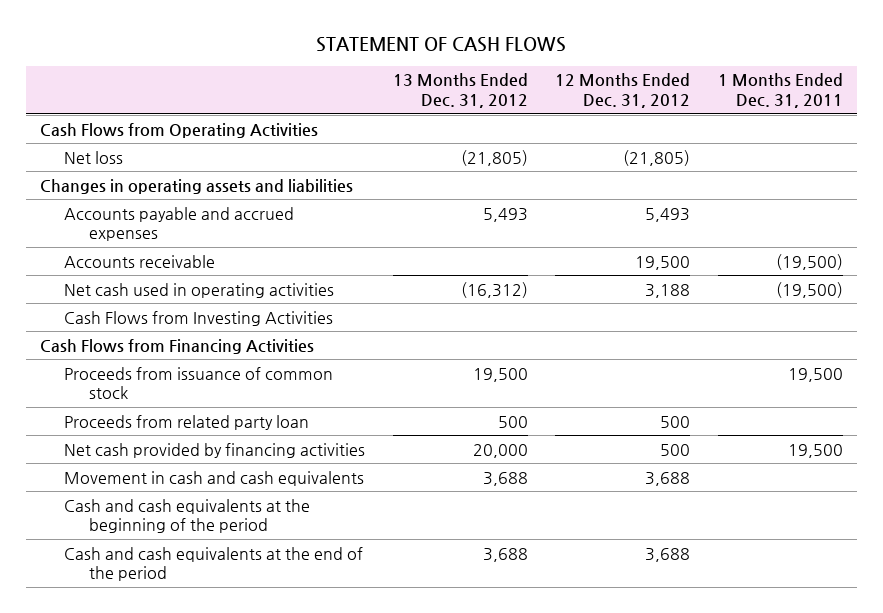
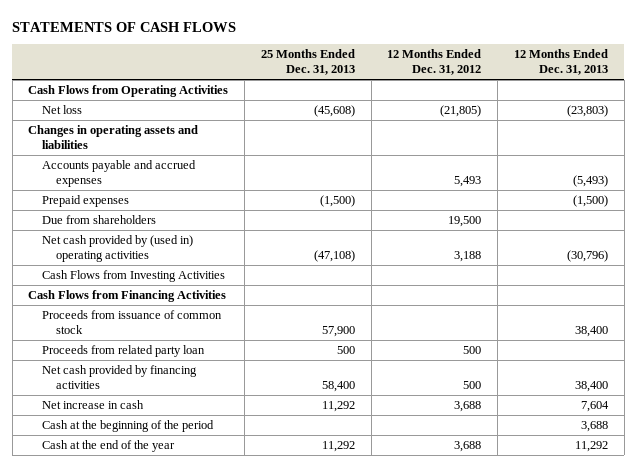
- STATEMENT OF CASH FLOWS
+ STATEMENTS OF CASH FLOWS
- | 13 Months Ended Dec. 31, 2012 | 12 Months Ended Dec. 31, 2012 | 1 Months Ended Dec. 31, 2011
+ | 25 Months Ended Dec. 31, 2013 | 12 Months Ended Dec. 31, 2012 | 12 Months Ended Dec. 31, 2013
- Accounts receivable | | 19,500 | (19,500)
- Net cash used in operating activities | (16,312) | 3,188 | (19,500)
+ Prepaid expenses | (1,500) | | (1,500)
+ Due from shareholders | | 19,500 |
+ Net cash provided by (used in) operating activities | (47,108) | 3,188 | (30,796)
- Movement in cash and cash equivalents | 3,688 | 3,688 |
- Cash and cash equivalents at the beginning of the period
- Cash and cash equivalents at the end of the period | 3,688 | 3,688 |
+ Net increase in cash | 11,292 | 3,688 | 7,604
+ Cash at the beginning of the period | | | 3,688
+ Cash at the end of the year | 11,292 | 3,688 | 11,292

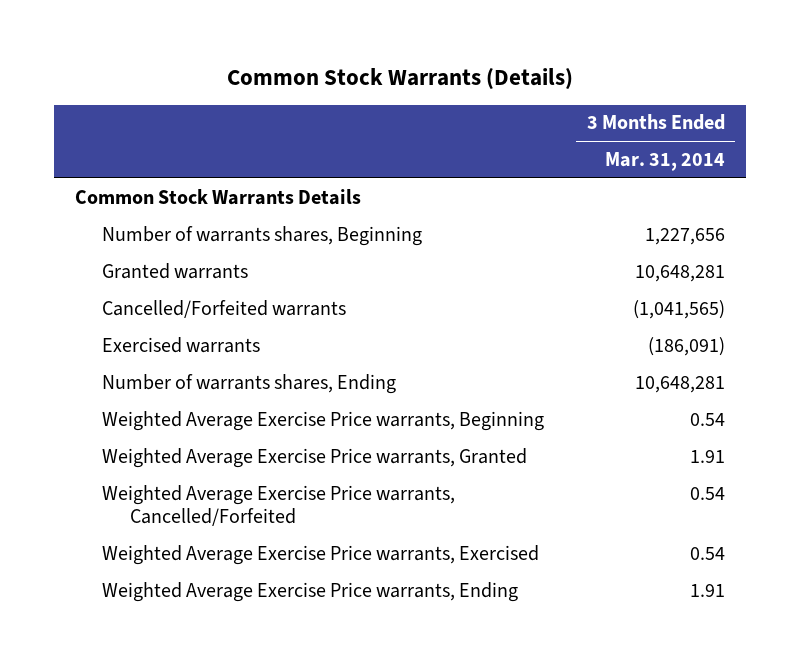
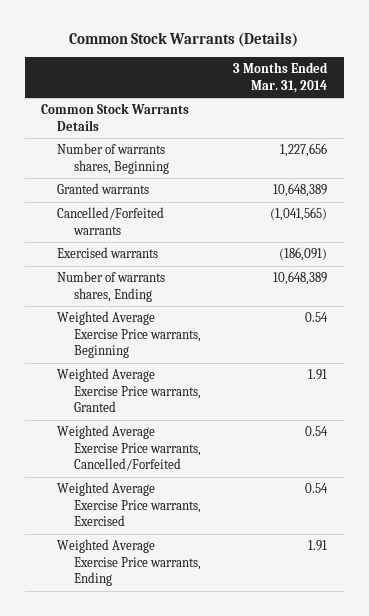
- Granted warrants | 10,648,281
+ Granted warrants | 10,648,389
- Number of warrants shares, Ending | 10,648,281
+ Number of warrants shares, Ending | 10,648,389

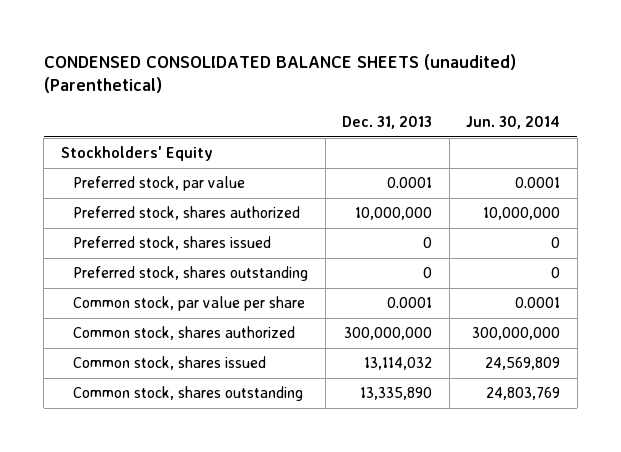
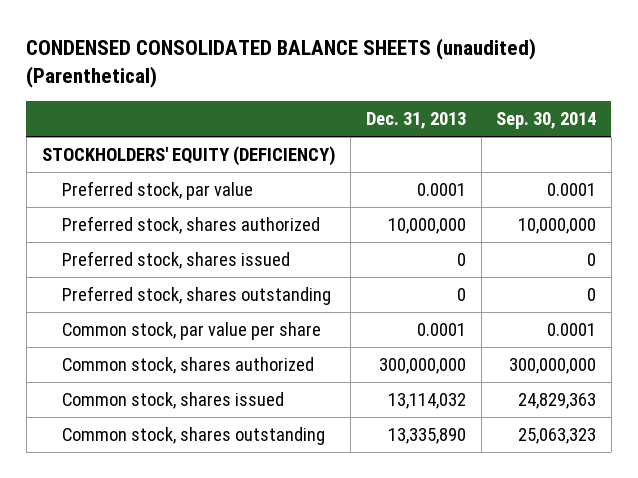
- | Dec. 31, 2013 | Jun. 30, 2014
+ | Dec. 31, 2013 | Sep. 30, 2014
- Stockholders' Equity
+ STOCKHOLDERS' EQUITY (DEFICIENCY)

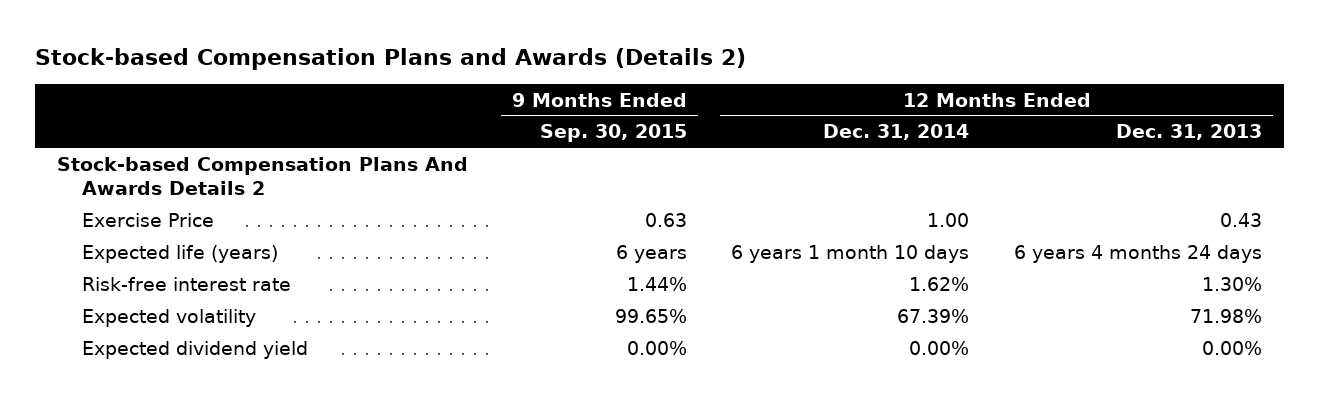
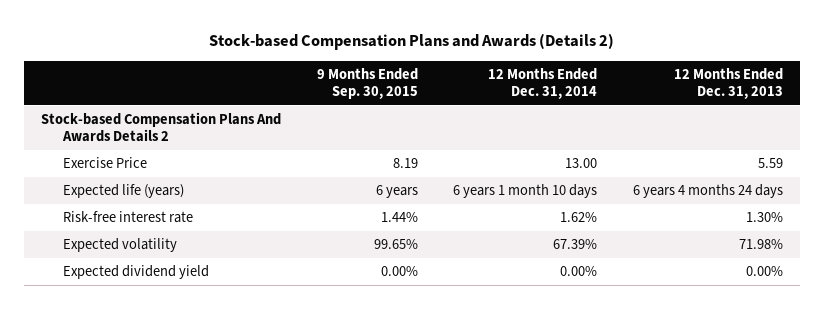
- Exercise Price | 0.63 | 1.00 | 0.43
+ Exercise Price | 8.19 | 13.00 | 5.59

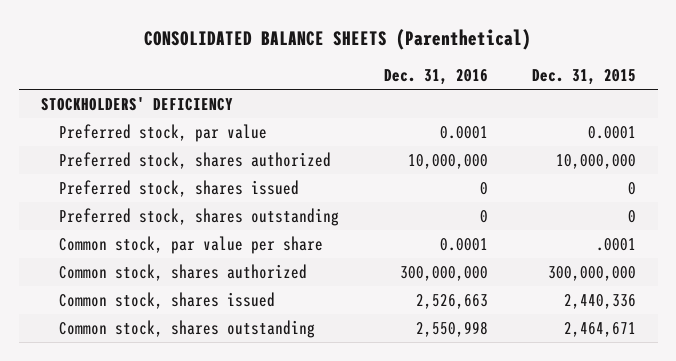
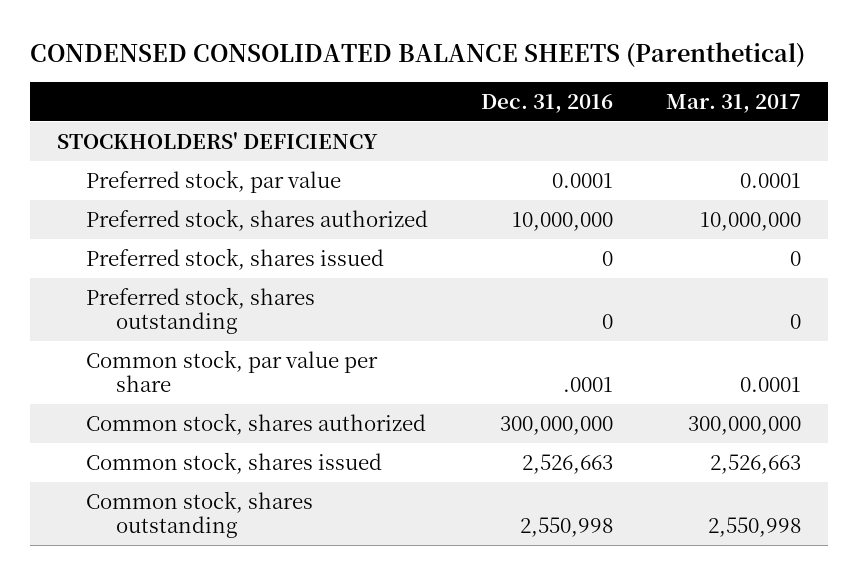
- CONSOLIDATED BALANCE SHEETS (Parenthetical)
+ CONDENSED CONSOLIDATED BALANCE SHEETS (Parenthetical)
- | Dec. 31, 2016 | Dec. 31, 2015
+ | Dec. 31, 2016 | Mar. 31, 2017
- Common stock, par value per share | 0.0001 | .0001
+ Common stock, par value per share | .0001 | 0.0001

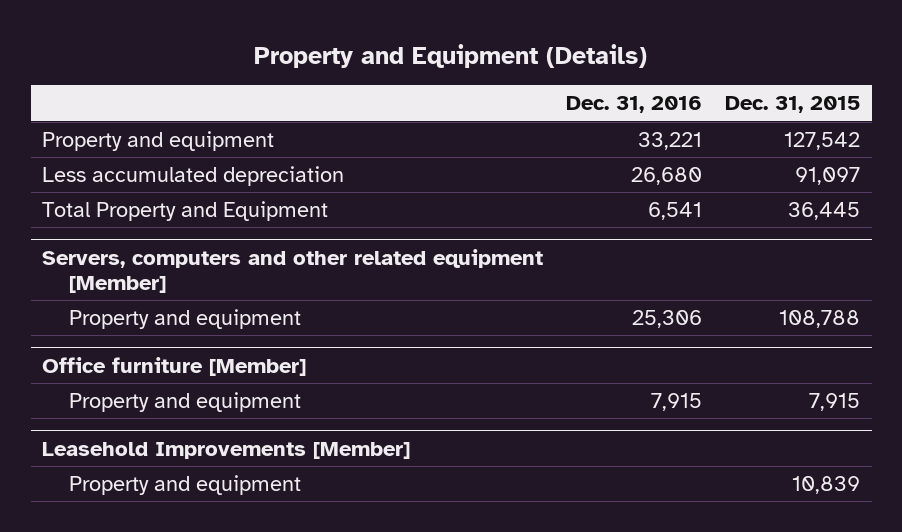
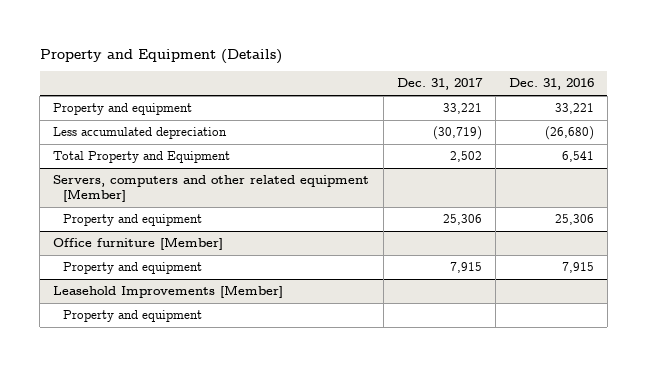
- | Dec. 31, 2016 | Dec. 31, 2015
+ | Dec. 31, 2017 | Dec. 31, 2016
- Less accumulated depreciation | 26,680 | 91,097
+ Less accumulated depreciation | (30,719) | (26,680)

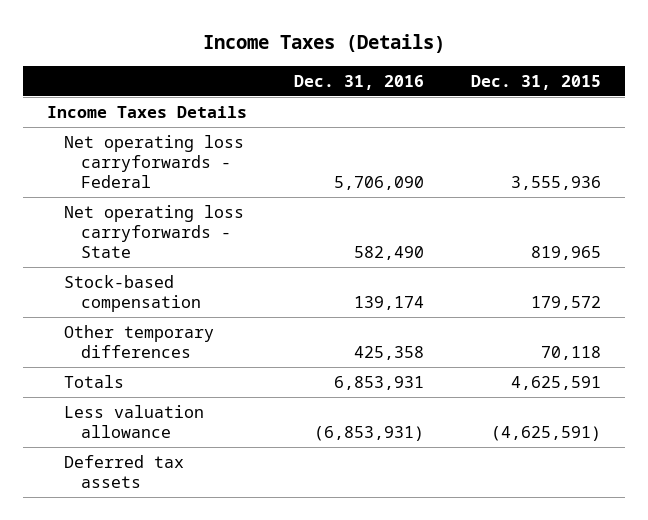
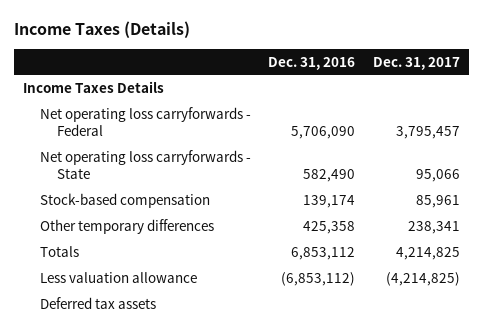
- | Dec. 31, 2016 | Dec. 31, 2015
+ | Dec. 31, 2016 | Dec. 31, 2017
- Totals | 6,853,931 | 4,625,591
- Less valuation allowance | (6,853,931) | (4,625,591)
+ Totals | 6,853,112 | 4,214,825
+ Less valuation allowance | (6,853,112) | (4,214,825)

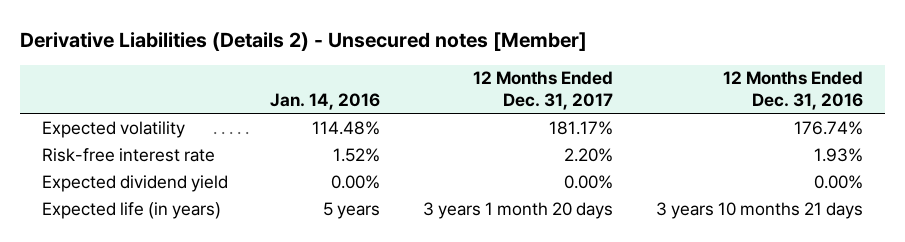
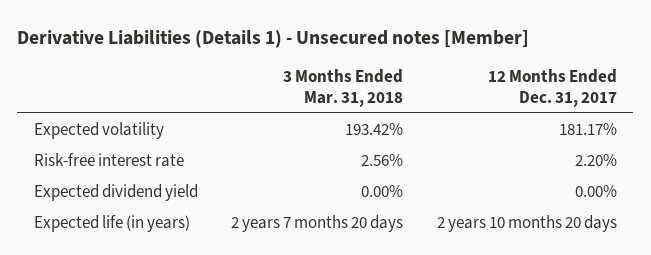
- Derivative Liabilities (Details 2) - Unsecured notes [Member]
+ Derivative Liabilities (Details 1) - Unsecured notes [Member]
- | Jan. 14, 2016 | 12 Months Ended Dec. 31, 2017 | 12 Months Ended Dec. 31, 2016
+ | 3 Months Ended Mar. 31, 2018 | 12 Months Ended Dec. 31, 2017
- Expected life (in years) | 5 years | 3 years 1 month 20 days | 3 years 10 months 21 days
+ Expected life (in years) | 2 years 7 months 20 days | 2 years 10 months 20 days

